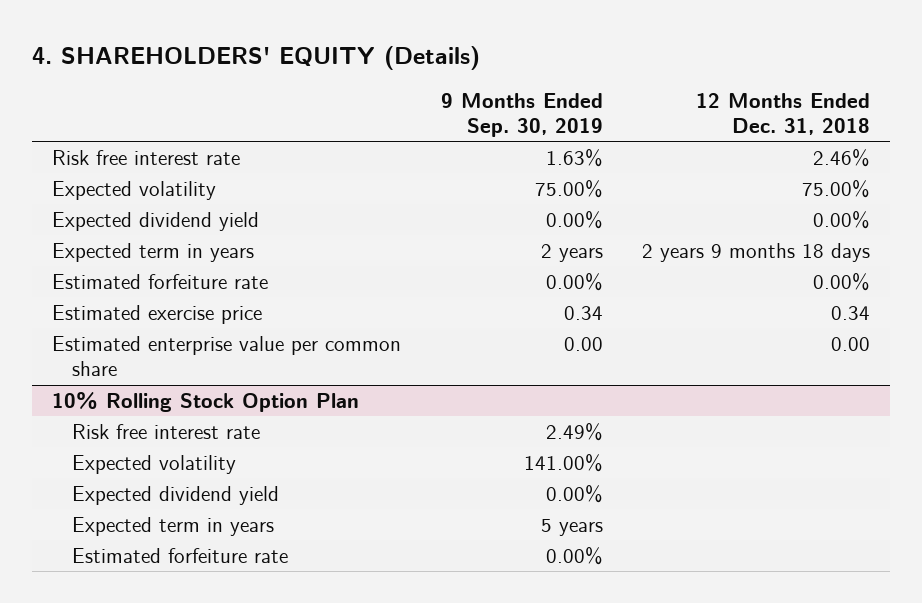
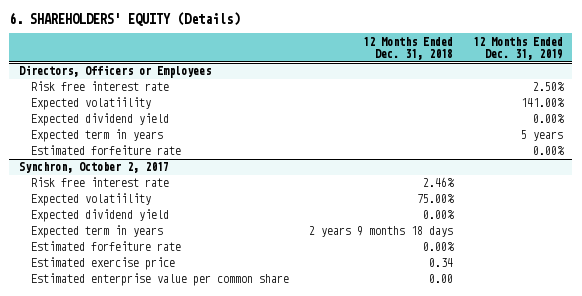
- 4. SHAREHOLDERS' EQUITY (Details)
+ 6. SHAREHOLDERS' EQUITY (Details)
- | 9 Months Ended Sep. 30, 2019 | 12 Months Ended Dec. 31, 2018
+ | 12 Months Ended Dec. 31, 2018 | 12 Months Ended Dec. 31, 2019
+ Directors, Officers or Employees
+ Risk free interest rate | | 2.50%
+ Expected volatiility | | 141.00%
+ Expected dividend yield | | 0.00%
+ Expected term in years | | 5 years
+ Estimated forfeiture rate | | 0.00%
+ Synchron, October 2, 2017
- Expected volatility | 75.00% | 75.00%
+ Expected volatiility | 75.00% |
- 10% Rolling Stock Option Plan
- Risk free interest rate | 2.49% |
- Expected volatility | 141.00% |
- Expected dividend yield | 0.00% |
- Expected term in years | 5 years |
- Estimated forfeiture rate | 0.00% |

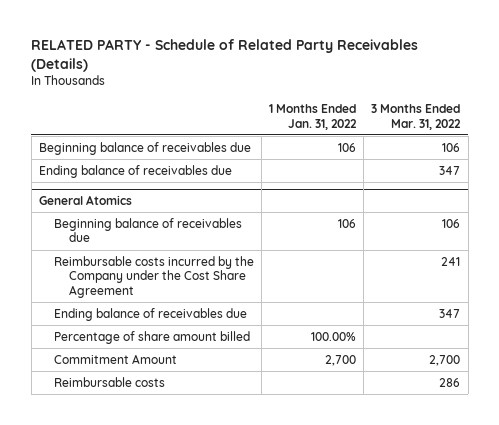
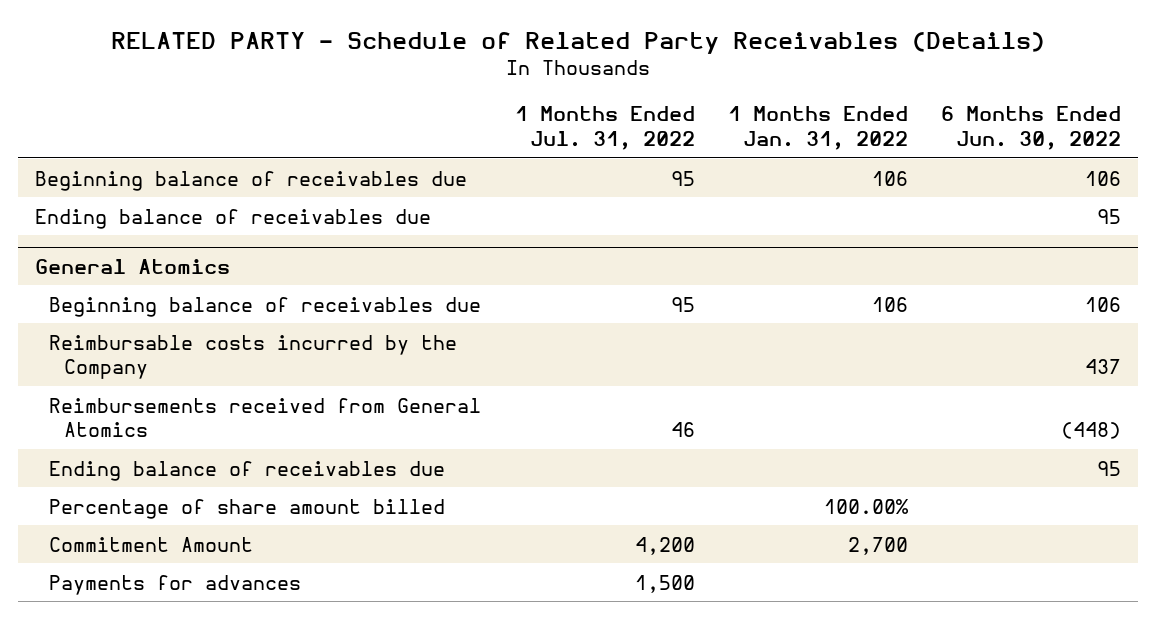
- | 1 Months Ended Jan. 31, 2022 | 3 Months Ended Mar. 31, 2022
+ | 1 Months Ended Jul. 31, 2022 | 1 Months Ended Jan. 31, 2022 | 6 Months Ended Jun. 30, 2022
@ General Atomics
- Reimbursable costs incurred by the Company under the Cost Share Agreement | | 241
+ Reimbursable costs incurred by the Company | | | 437
+ Reimbursements received from General Atomics | 46 | | (448)
- Reimbursable costs | | 286
+ Payments for advances | 1,500 | |

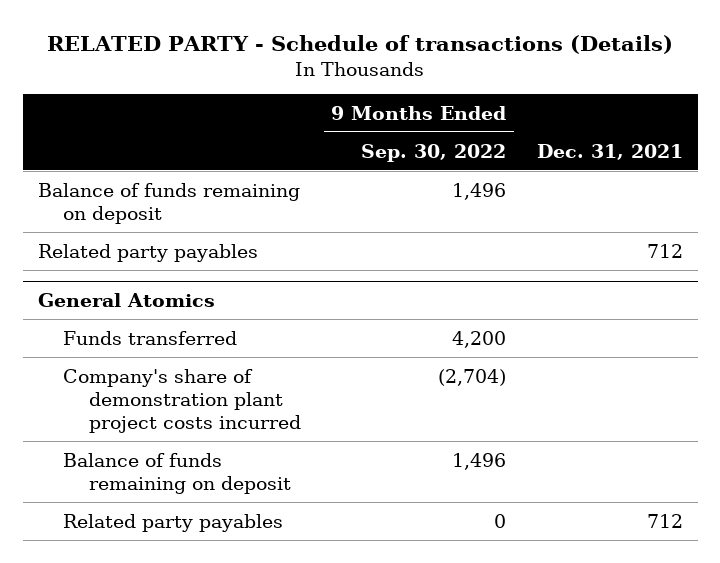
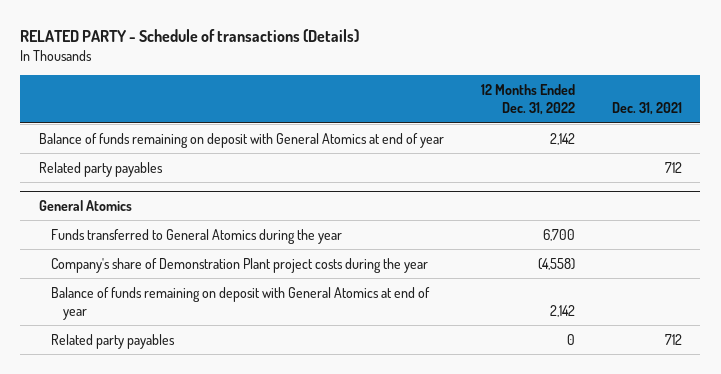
- | 9 Months Ended Sep. 30, 2022 | Dec. 31, 2021
+ | 12 Months Ended Dec. 31, 2022 | Dec. 31, 2021
- Balance of funds remaining on deposit | 1,496 |
+ Balance of funds remaining on deposit with General Atomics at end of year | 2,142 |
@ General Atomics
- Funds transferred | 4,200 |
- Company's share of demonstration plant project costs incurred | (2,704) |
- Balance of funds remaining on deposit | 1,496 |
+ Funds transferred to General Atomics during the year | 6,700 |
+ Company's share of Demonstration Plant project costs during the year | (4,558) |
+ Balance of funds remaining on deposit with General Atomics at end of year | 2,142 |

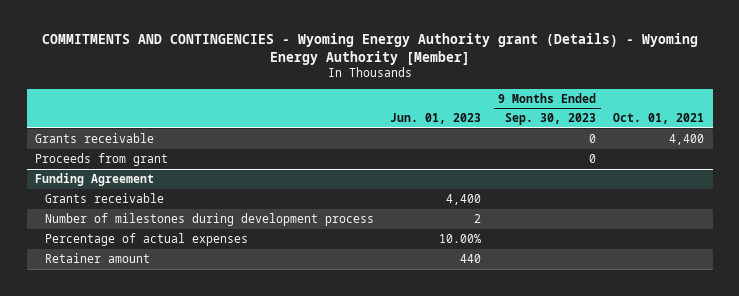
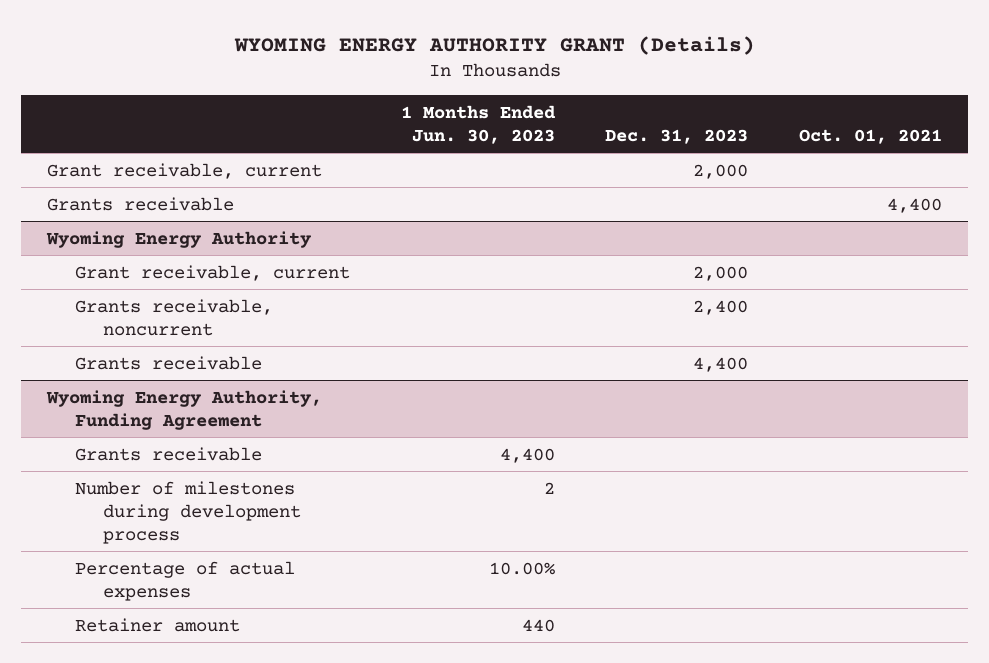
- COMMITMENTS AND CONTINGENCIES - Wyoming Energy Authority grant (Details) - Wyoming Energy Authority [Member]
+ WYOMING ENERGY AUTHORITY GRANT (Details)
- | Jun. 01, 2023 | 9 Months Ended Sep. 30, 2023 | Oct. 01, 2021
+ | 1 Months Ended Jun. 30, 2023 | Dec. 31, 2023 | Oct. 01, 2021
+ Grant receivable, current | | 2,000 |
- Proceeds from grant | | 0 |
- Funding Agreement
+ Wyoming Energy Authority
+ Grant receivable, current | | 2,000 |
+ Grants receivable, noncurrent | | 2,400 |
- Number of milestones during development process | 2 | |
- Percentage of actual expenses | 10.00% | |
- Retainer amount | 440 | |
+ Wyoming Energy Authority, Funding Agreement
+ Grants receivable | 4,400 | |
+ Number of milestones during development process | 2 | |
+ Percentage of actual expenses | 10.00% | |
+ Retainer amount | 440 | |

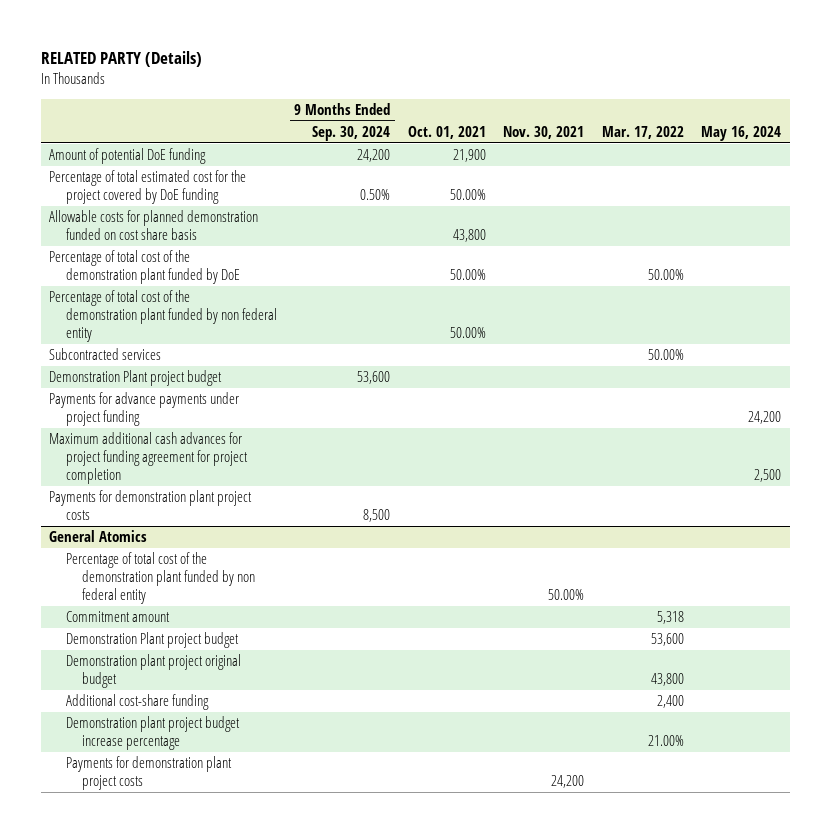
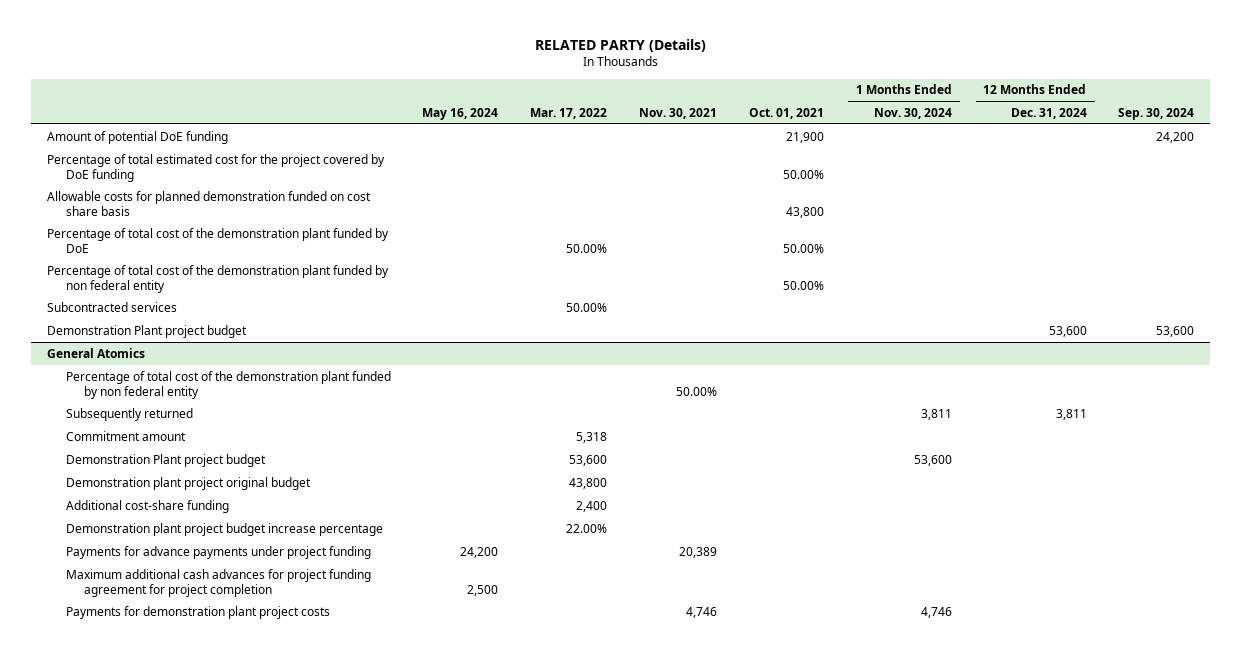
- | 9 Months Ended Sep. 30, 2024 | Oct. 01, 2021 | Nov. 30, 2021 | Mar. 17, 2022 | May 16, 2024
+ | May 16, 2024 | Mar. 17, 2022 | Nov. 30, 2021 | Oct. 01, 2021 | 1 Months Ended Nov. 30, 2024 | 12 Months Ended Dec. 31, 2024 | Sep. 30, 2024
- Payments for advance payments under project funding | | | | | 24,200
- Maximum additional cash advances for project funding agreement for project completion | | | | | 2,500
- Payments for demonstration plant project costs | 8,500 | | | |
@ General Atomics
+ Subsequently returned | | | | | 3,811 | 3,811 |
- Demonstration plant project budget increase percentage | | | | 21.00% |
- Payments for demonstration plant project costs | | | 24,200 | |
+ Demonstration plant project budget increase percentage | | 22.00% | | | | |
+ Payments for advance payments under project funding | 24,200 | | 20,389 | | | |
+ Maximum additional cash advances for project funding agreement for project completion | 2,500 | | | | | |
+ Payments for demonstration plant project costs | | | 4,746 | | 4,746 | |

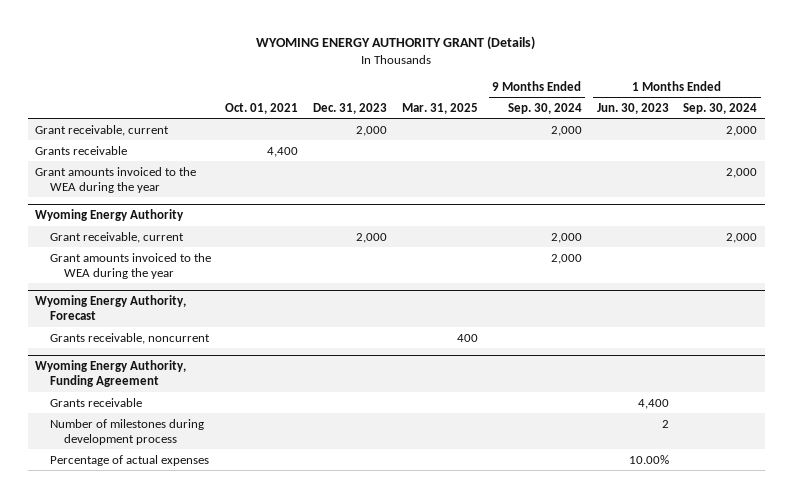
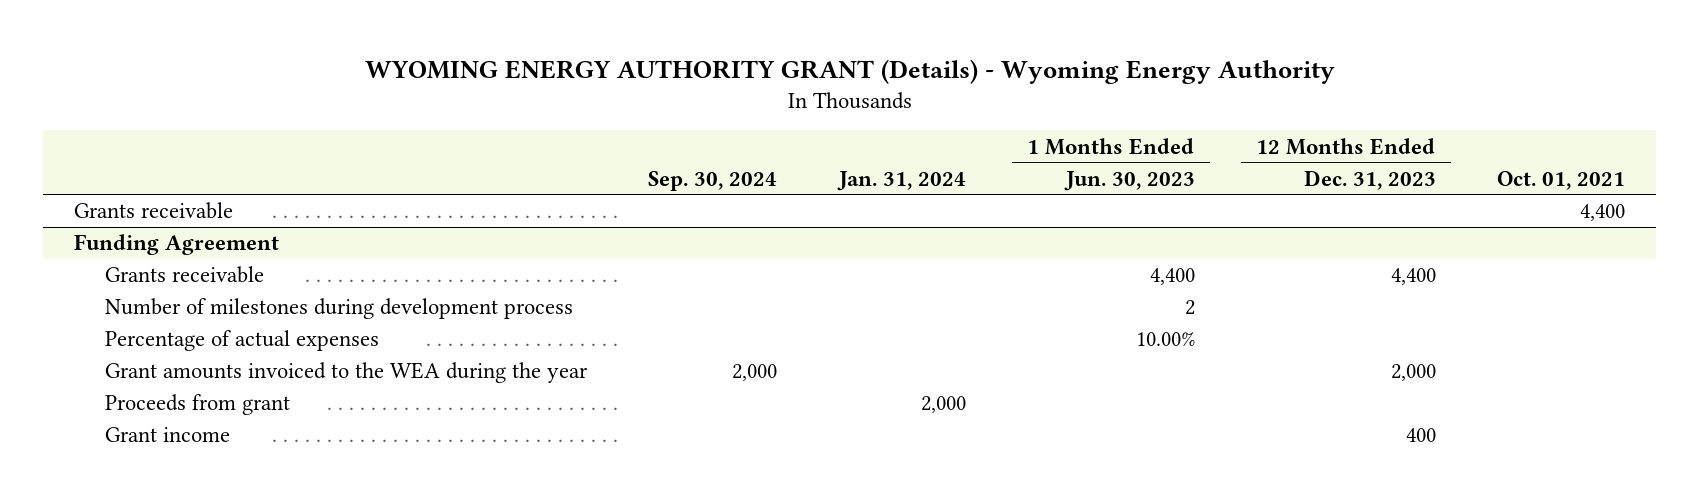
- WYOMING ENERGY AUTHORITY GRANT (Details)
+ WYOMING ENERGY AUTHORITY GRANT (Details) - Wyoming Energy Authority
- | Oct. 01, 2021 | Dec. 31, 2023 | Mar. 31, 2025 | 9 Months Ended Sep. 30, 2024 | 1 Months Ended Jun. 30, 2023 | 1 Months Ended Sep. 30, 2024
+ | Sep. 30, 2024 | Jan. 31, 2024 | 1 Months Ended Jun. 30, 2023 | 12 Months Ended Dec. 31, 2023 | Oct. 01, 2021
- Grant receivable, current | | 2,000 | | 2,000 | | 2,000
- Grant amounts invoiced to the WEA during the year | | | | | | 2,000
- Wyoming Energy Authority
- Grant receivable, current | | 2,000 | | 2,000 | | 2,000
+ Funding Agreement
+ Grants receivable | | | 4,400 | 4,400 |
+ Number of milestones during development process | | | 2 | |
+ Percentage of actual expenses | | | 10.00% | |
- Wyoming Energy Authority, Forecast
- Grants receivable, noncurrent | | | 400 | | |
- Wyoming Energy Authority, Funding Agreement
- Grants receivable | | | | | 4,400 |
- Number of milestones during development process | | | | | 2 |
- Percentage of actual expenses | | | | | 10.00% |
+ Proceeds from grant | | 2,000 | | |
+ Grant income | | | | 400 |

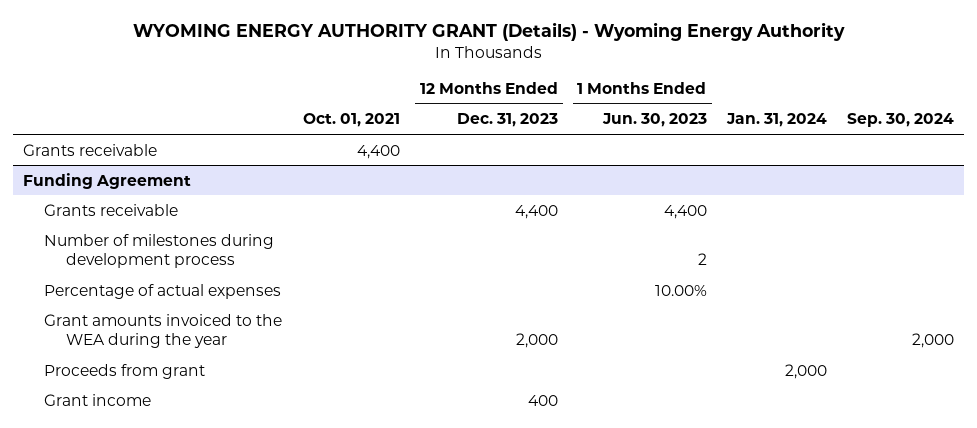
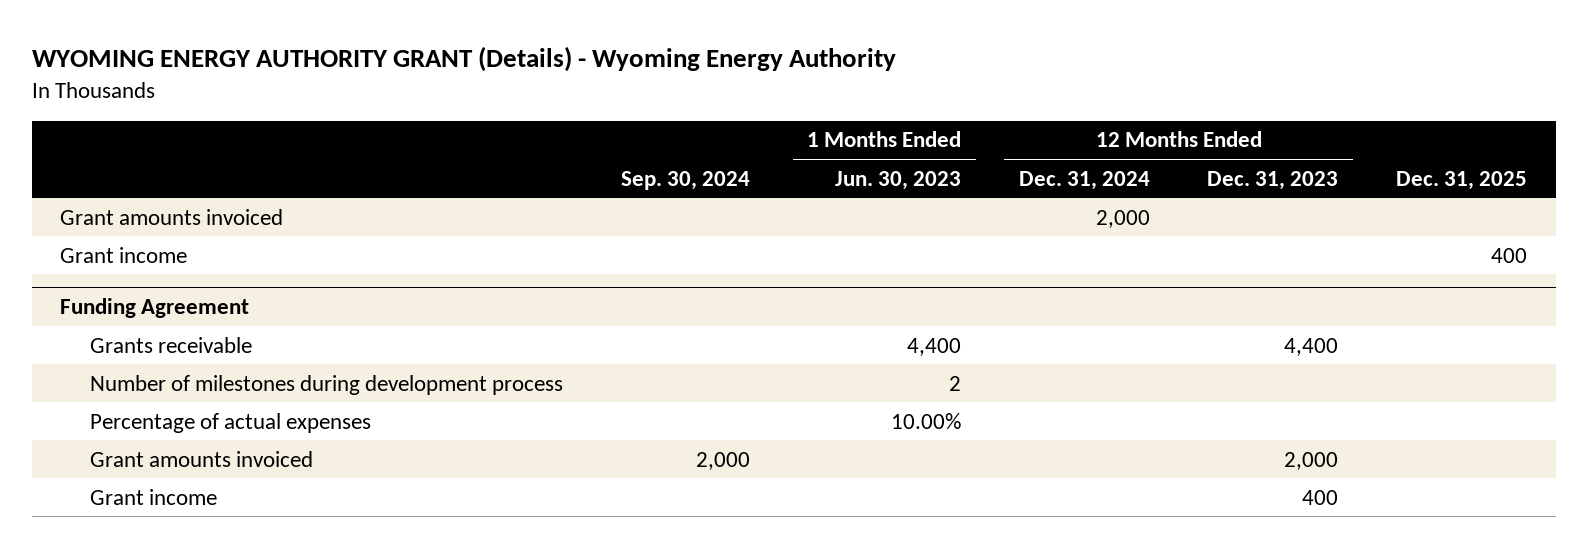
- | Oct. 01, 2021 | 12 Months Ended Dec. 31, 2023 | 1 Months Ended Jun. 30, 2023 | Jan. 31, 2024 | Sep. 30, 2024
+ | Sep. 30, 2024 | 1 Months Ended Jun. 30, 2023 | 12 Months Ended Dec. 31, 2024 | 12 Months Ended Dec. 31, 2023 | Dec. 31, 2025
- Grants receivable | 4,400 | | | |
+ Grant amounts invoiced | | | 2,000 | |
+ Grant income | | | | | 400
@ Funding Agreement
- Grant amounts invoiced to the WEA during the year | | 2,000 | | | 2,000
- Proceeds from grant | | | | 2,000 |
+ Grant amounts invoiced | 2,000 | | | 2,000 |

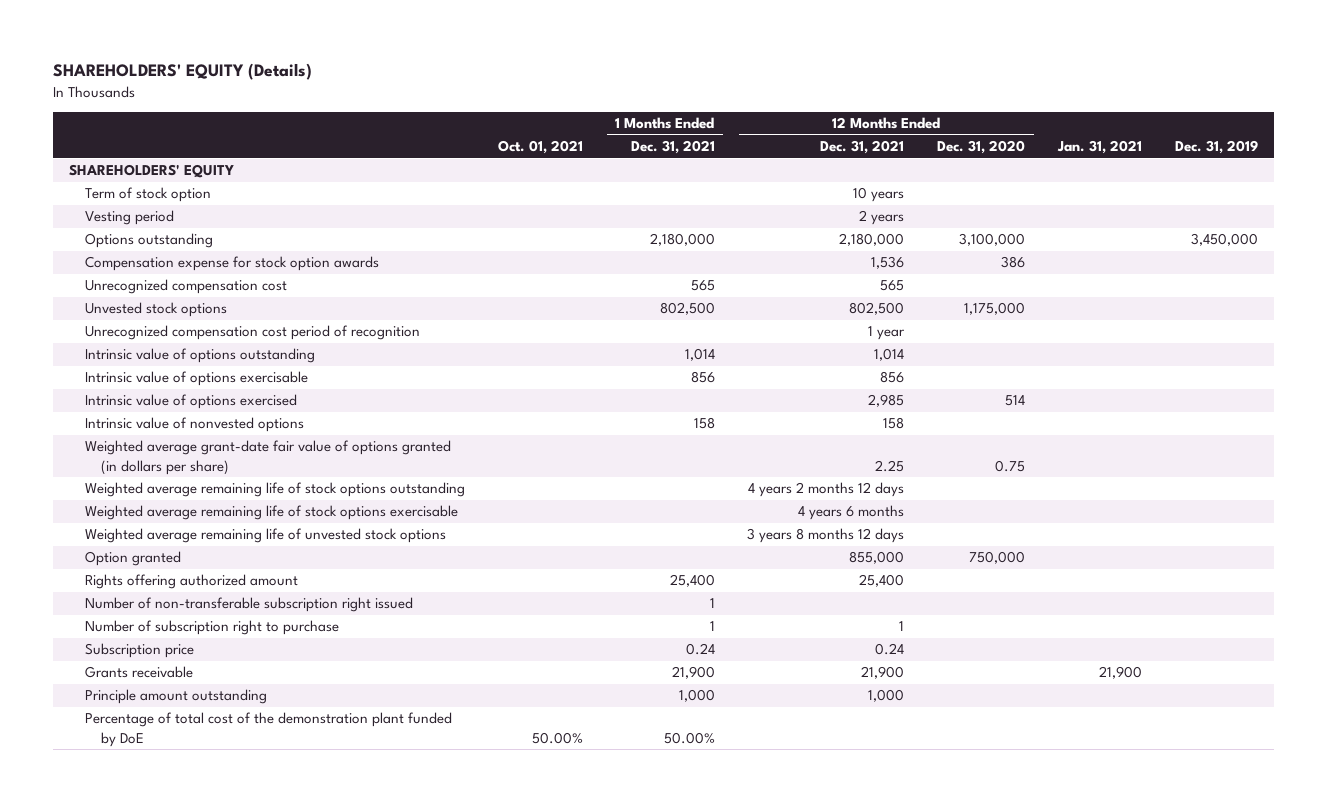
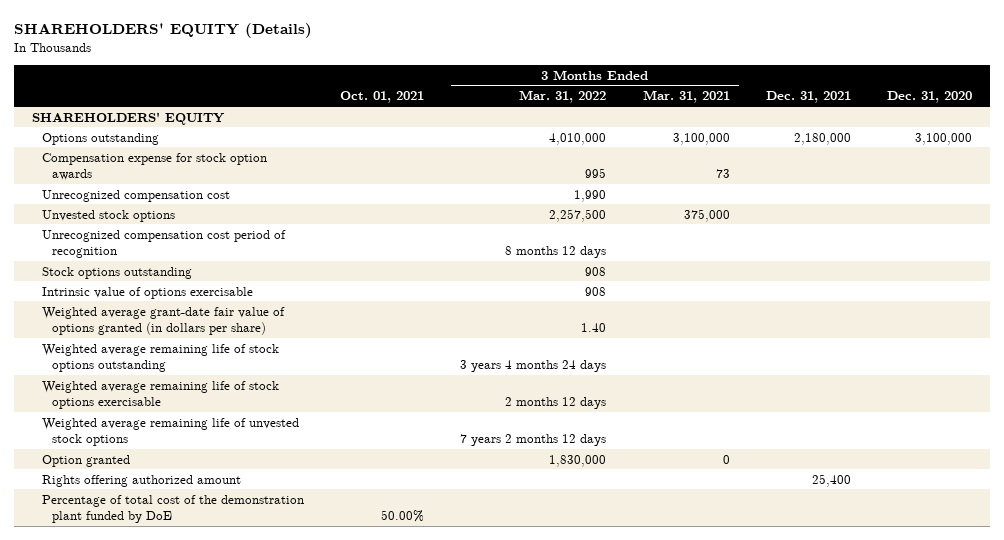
- | Oct. 01, 2021 | 1 Months Ended Dec. 31, 2021 | 12 Months Ended Dec. 31, 2021 | 12 Months Ended Dec. 31, 2020 | Jan. 31, 2021 | Dec. 31, 2019
+ | Oct. 01, 2021 | 3 Months Ended Mar. 31, 2022 | 3 Months Ended Mar. 31, 2021 | Dec. 31, 2021 | Dec. 31, 2020
- Term of stock option | | | 10 years | | |
- Vesting period | | | 2 years | | |
- Intrinsic value of options outstanding | | 1,014 | 1,014 | | |
+ Stock options outstanding | | 908 | | |
- Intrinsic value of options exercised | | | 2,985 | 514 | |
- Intrinsic value of nonvested options | | 158 | 158 | | |
- Number of non-transferable subscription right issued | | 1 | | | |
- Number of subscription right to purchase | | 1 | 1 | | |
- Subscription price | | 0.24 | 0.24 | | |
- Grants receivable | | 21,900 | 21,900 | | 21,900 |
- Principle amount outstanding | | 1,000 | 1,000 | | |

